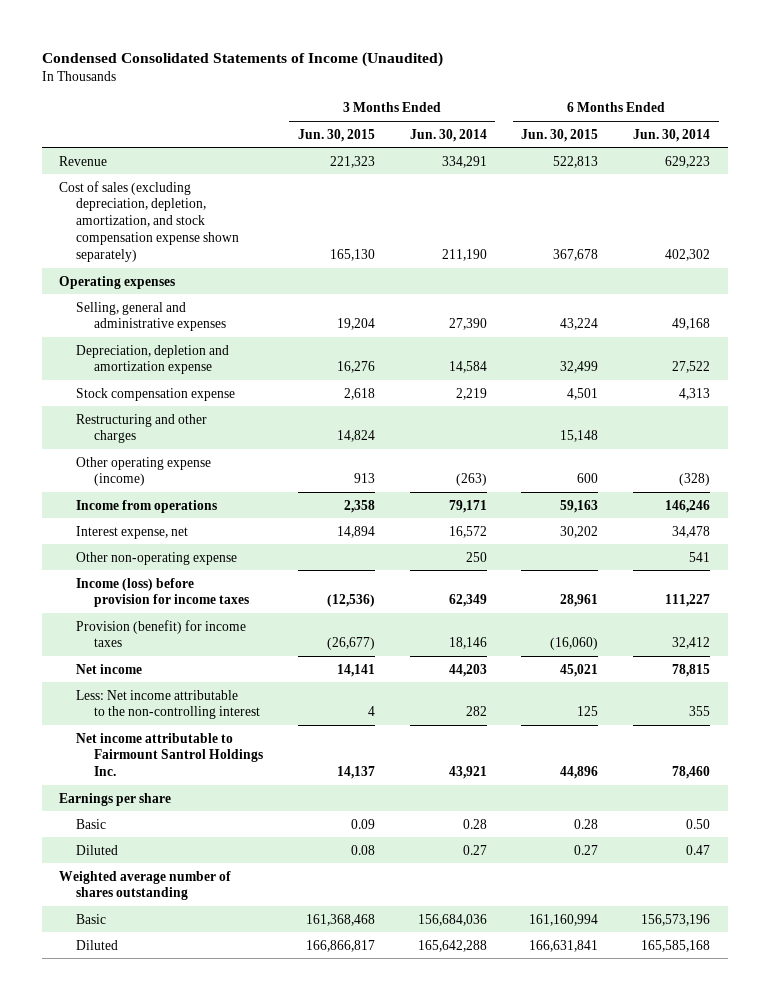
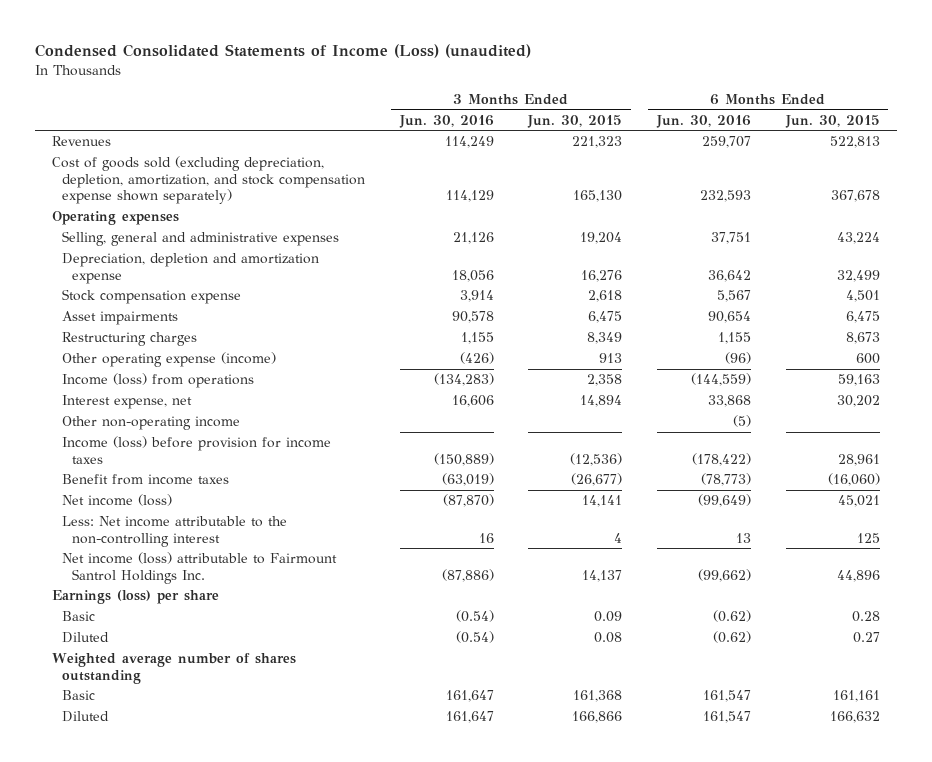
- Condensed Consolidated Statements of Income (Unaudited)
+ Condensed Consolidated Statements of Income (Loss) (unaudited)
- | 3 Months Ended Jun. 30, 2015 | 3 Months Ended Jun. 30, 2014 | 6 Months Ended Jun. 30, 2015 | 6 Months Ended Jun. 30, 2014
+ | 3 Months Ended Jun. 30, 2016 | 3 Months Ended Jun. 30, 2015 | 6 Months Ended Jun. 30, 2016 | 6 Months Ended Jun. 30, 2015
- Revenue | 221,323 | 334,291 | 522,813 | 629,223
- Cost of sales (excluding depreciation, depletion, amortization, and stock compensation expense shown separately) | 165,130 | 211,190 | 367,678 | 402,302
+ Revenues | 114,249 | 221,323 | 259,707 | 522,813
+ Cost of goods sold (excluding depreciation, depletion, amortization, and stock compensation expense shown separately) | 114,129 | 165,130 | 232,593 | 367,678
- Restructuring and other charges | 14,824 | | 15,148 |
+ Asset impairments | 90,578 | 6,475 | 90,654 | 6,475
+ Restructuring charges | 1,155 | 8,349 | 1,155 | 8,673
- Income from operations | 2,358 | 79,171 | 59,163 | 146,246
+ Income (loss) from operations | (134,283) | 2,358 | (144,559) | 59,163
- Other non-operating expense | | 250 | | 541
+ Other non-operating income | | | (5) |
- Provision (benefit) for income taxes | (26,677) | 18,146 | (16,060) | 32,412
- Net income | 14,141 | 44,203 | 45,021 | 78,815
+ Benefit from income taxes | (63,019) | (26,677) | (78,773) | (16,060)
+ Net income (loss) | (87,870) | 14,141 | (99,649) | 45,021
- Net income attributable to Fairmount Santrol Holdings Inc. | 14,137 | 43,921 | 44,896 | 78,460
- Earnings per share
+ Net income (loss) attributable to Fairmount Santrol Holdings Inc. | (87,886) | 14,137 | (99,662) | 44,896
+ Earnings (loss) per share
- Basic | 161,368,468 | 156,684,036 | 161,160,994 | 156,573,196
- Diluted | 166,866,817 | 165,642,288 | 166,631,841 | 165,585,168
+ Basic | 161,647 | 161,368 | 161,547 | 161,161
+ Diluted | 161,647 | 166,866 | 161,547 | 166,632

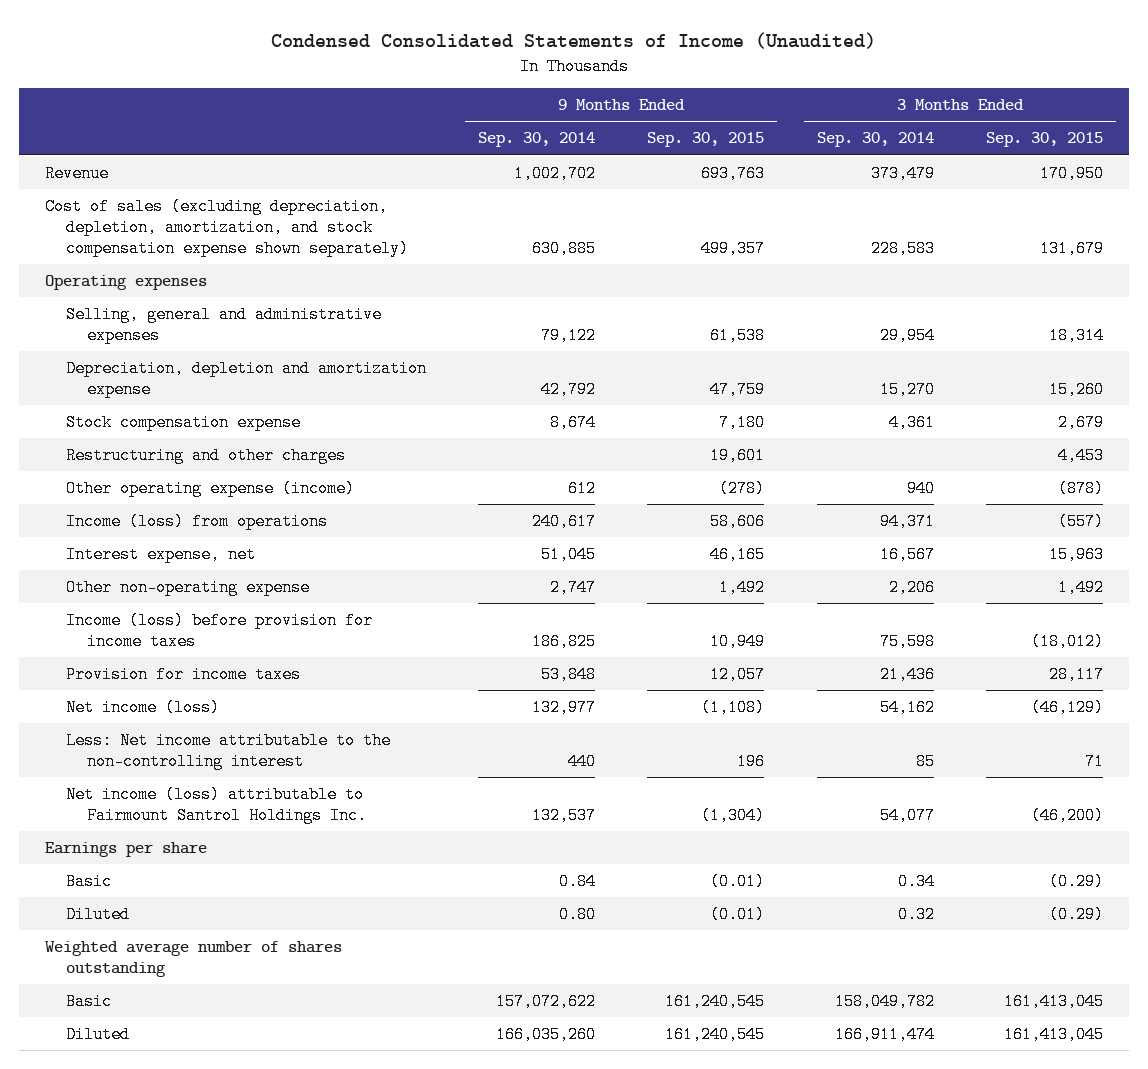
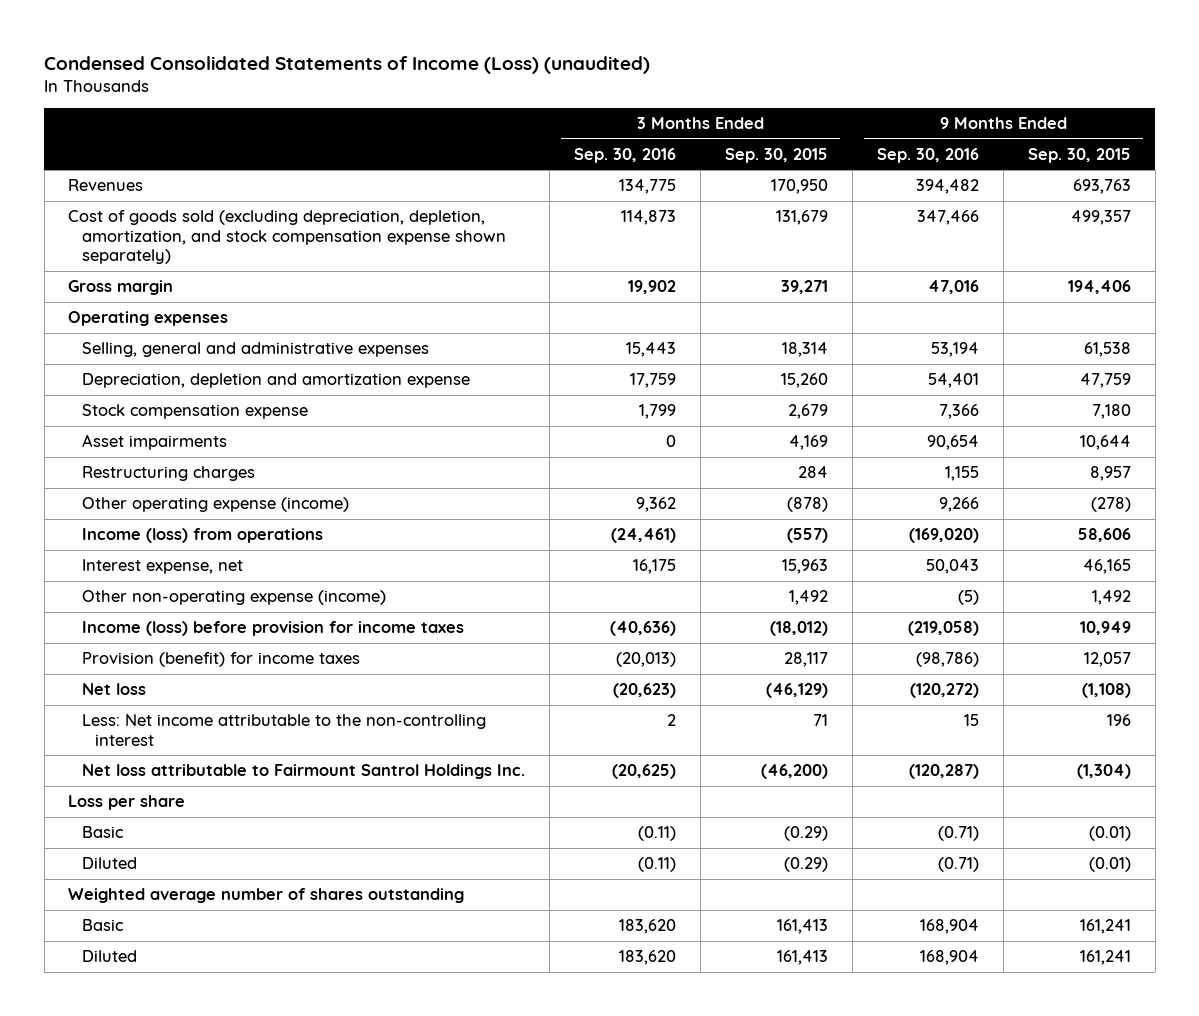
- Condensed Consolidated Statements of Income (Unaudited)
+ Condensed Consolidated Statements of Income (Loss) (unaudited)
- | 9 Months Ended Sep. 30, 2014 | 9 Months Ended Sep. 30, 2015 | 3 Months Ended Sep. 30, 2014 | 3 Months Ended Sep. 30, 2015
+ | 3 Months Ended Sep. 30, 2016 | 3 Months Ended Sep. 30, 2015 | 9 Months Ended Sep. 30, 2016 | 9 Months Ended Sep. 30, 2015
- Revenue | 1,002,702 | 693,763 | 373,479 | 170,950
- Cost of sales (excluding depreciation, depletion, amortization, and stock compensation expense shown separately) | 630,885 | 499,357 | 228,583 | 131,679
+ Revenues | 134,775 | 170,950 | 394,482 | 693,763
+ Cost of goods sold (excluding depreciation, depletion, amortization, and stock compensation expense shown separately) | 114,873 | 131,679 | 347,466 | 499,357
+ Gross margin | 19,902 | 39,271 | 47,016 | 194,406
- Restructuring and other charges | | 19,601 | | 4,453
+ Asset impairments | 0 | 4,169 | 90,654 | 10,644
+ Restructuring charges | | 284 | 1,155 | 8,957
- Other non-operating expense | 2,747 | 1,492 | 2,206 | 1,492
+ Other non-operating expense (income) | | 1,492 | (5) | 1,492
- Provision for income taxes | 53,848 | 12,057 | 21,436 | 28,117
- Net income (loss) | 132,977 | (1,108) | 54,162 | (46,129)
+ Provision (benefit) for income taxes | (20,013) | 28,117 | (98,786) | 12,057
+ Net loss | (20,623) | (46,129) | (120,272) | (1,108)
- Net income (loss) attributable to Fairmount Santrol Holdings Inc. | 132,537 | (1,304) | 54,077 | (46,200)
- Earnings per share
+ Net loss attributable to Fairmount Santrol Holdings Inc. | (20,625) | (46,200) | (120,287) | (1,304)
+ Loss per share
- Basic | 157,072,622 | 161,240,545 | 158,049,782 | 161,413,045
- Diluted | 166,035,260 | 161,240,545 | 166,911,474 | 161,413,045
+ Basic | 183,620 | 161,413 | 168,904 | 161,241
+ Diluted | 183,620 | 161,413 | 168,904 | 161,241

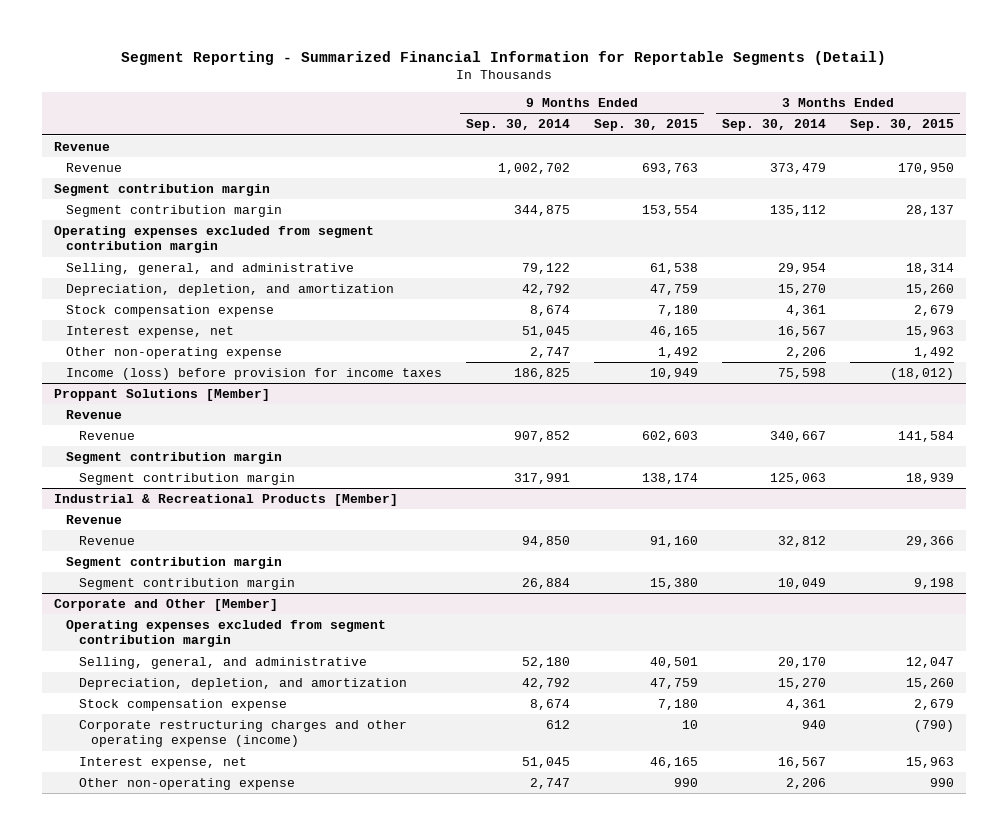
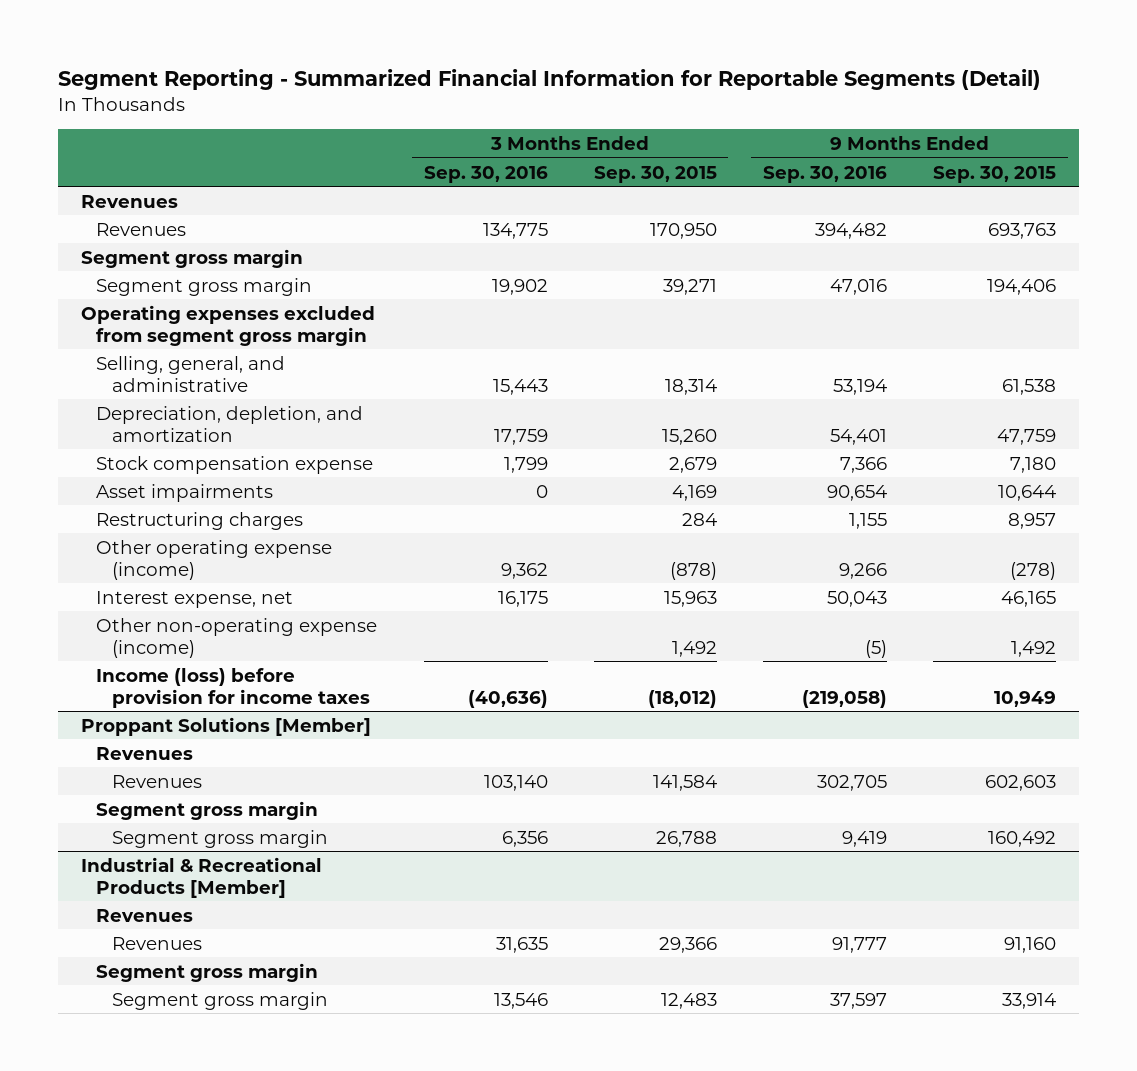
- | 9 Months Ended Sep. 30, 2014 | 9 Months Ended Sep. 30, 2015 | 3 Months Ended Sep. 30, 2014 | 3 Months Ended Sep. 30, 2015
+ | 3 Months Ended Sep. 30, 2016 | 3 Months Ended Sep. 30, 2015 | 9 Months Ended Sep. 30, 2016 | 9 Months Ended Sep. 30, 2015
- Revenue
- Revenue | 1,002,702 | 693,763 | 373,479 | 170,950
- Segment contribution margin
- Segment contribution margin | 344,875 | 153,554 | 135,112 | 28,137
- Operating expenses excluded from segment contribution margin
+ Revenues
+ Revenues | 134,775 | 170,950 | 394,482 | 693,763
+ Segment gross margin
+ Segment gross margin | 19,902 | 39,271 | 47,016 | 194,406
+ Operating expenses excluded from segment gross margin
+ Asset impairments | 0 | 4,169 | 90,654 | 10,644
+ Restructuring charges | | 284 | 1,155 | 8,957
+ Other operating expense (income) | 9,362 | (878) | 9,266 | (278)
- Other non-operating expense | 2,747 | 1,492 | 2,206 | 1,492
+ Other non-operating expense (income) | | 1,492 | (5) | 1,492
@ Proppant Solutions [Member]
- Revenue
- Revenue | 907,852 | 602,603 | 340,667 | 141,584
- Segment contribution margin
- Segment contribution margin | 317,991 | 138,174 | 125,063 | 18,939
+ Revenues
+ Revenues | 103,140 | 141,584 | 302,705 | 602,603
+ Segment gross margin
+ Segment gross margin | 6,356 | 26,788 | 9,419 | 160,492
@ Industrial & Recreational Products [Member]
- Revenue
- Revenue | 94,850 | 91,160 | 32,812 | 29,366
- Segment contribution margin
- Segment contribution margin | 26,884 | 15,380 | 10,049 | 9,198
- Corporate and Other [Member]
- Operating expenses excluded from segment contribution margin
- Selling, general, and administrative | 52,180 | 40,501 | 20,170 | 12,047
- Depreciation, depletion, and amortization | 42,792 | 47,759 | 15,270 | 15,260
- Stock compensation expense | 8,674 | 7,180 | 4,361 | 2,679
- Corporate restructuring charges and other operating expense (income) | 612 | 10 | 940 | (790)
- Interest expense, net | 51,045 | 46,165 | 16,567 | 15,963
- Other non-operating expense | 2,747 | 990 | 2,206 | 990
@ Industrial & Recreational Products [Member]
+ Revenues
+ Revenues | 31,635 | 29,366 | 91,777 | 91,160
+ Segment gross margin
+ Segment gross margin | 13,546 | 12,483 | 37,597 | 33,914

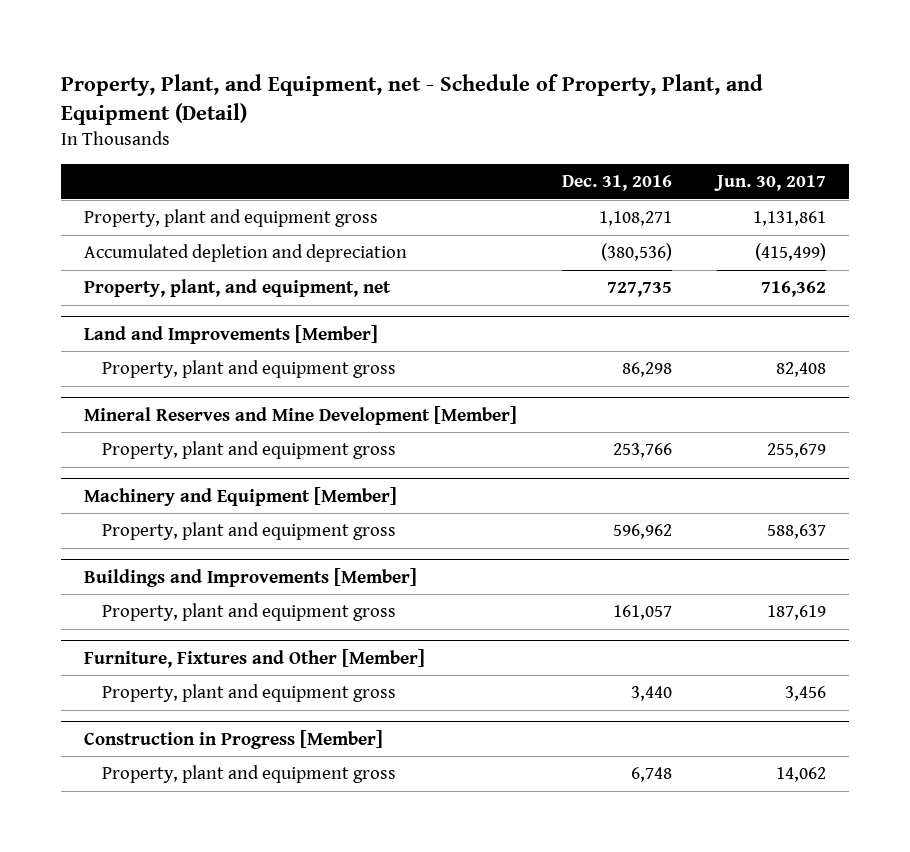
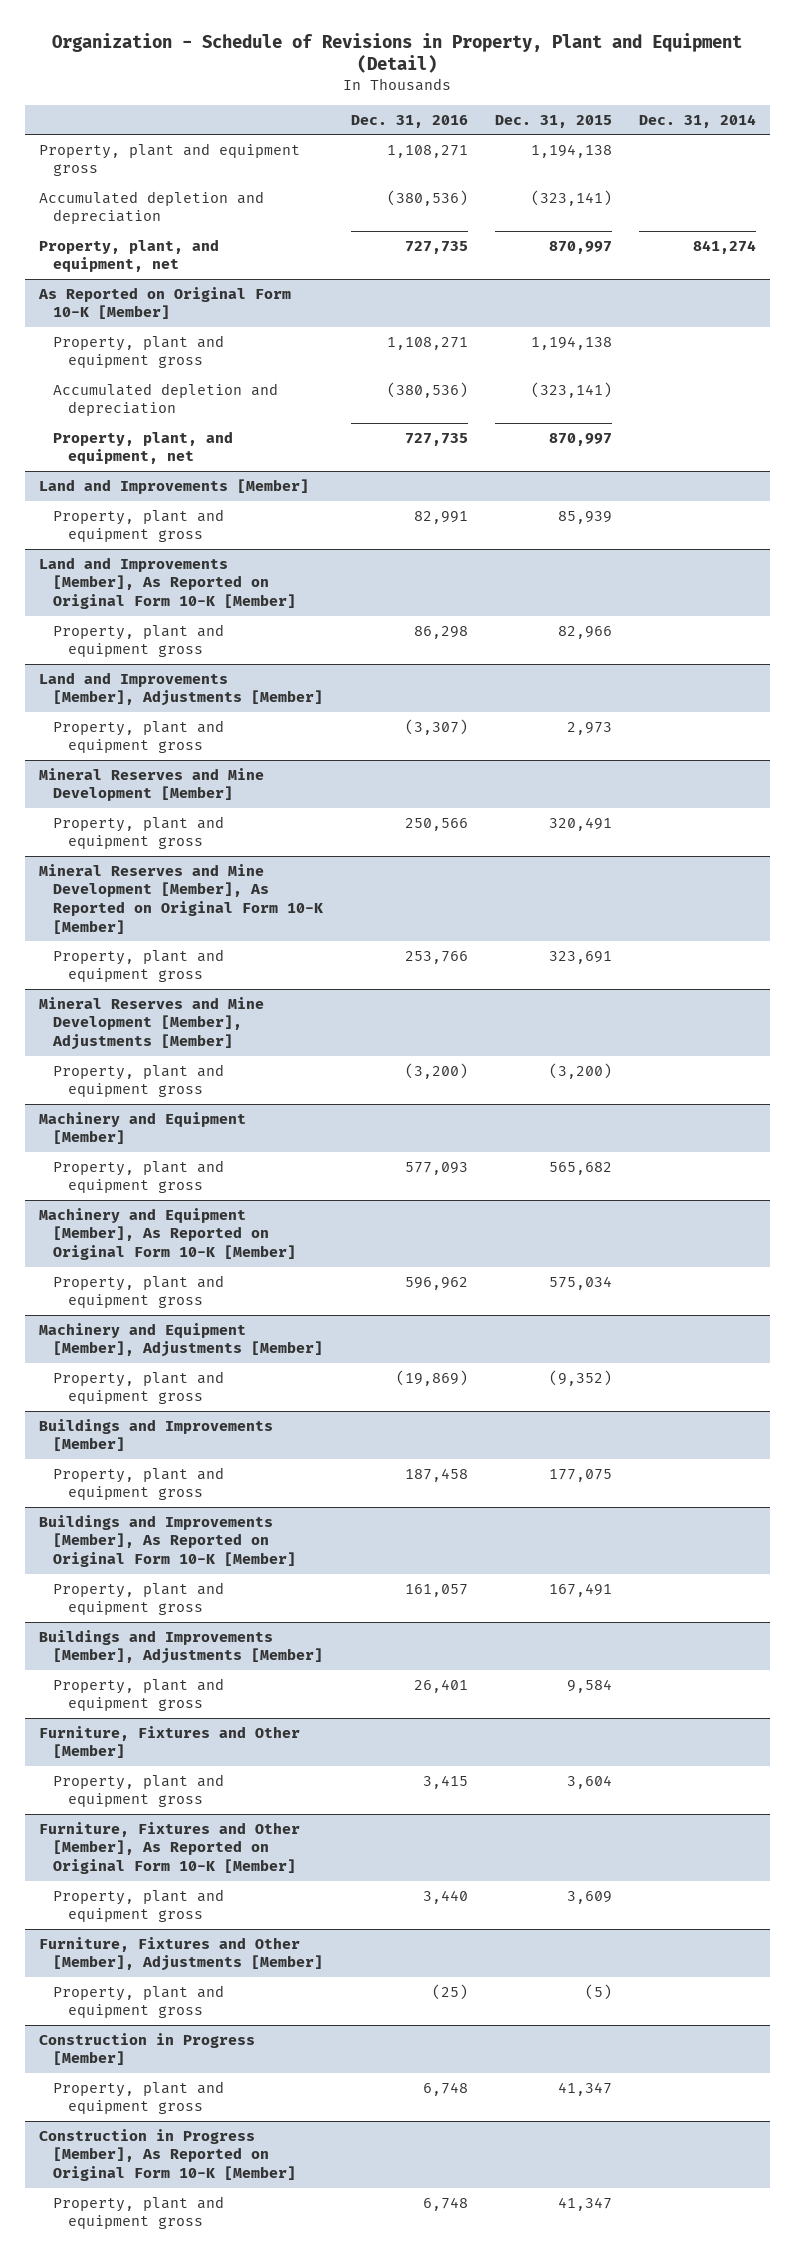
- Property, Plant, and Equipment, net - Schedule of Property, Plant, and Equipment (Detail)
+ Organization - Schedule of Revisions in Property, Plant and Equipment (Detail)
- | Dec. 31, 2016 | Jun. 30, 2017
+ | Dec. 31, 2016 | Dec. 31, 2015 | Dec. 31, 2014
+ As Reported on Original Form 10-K [Member]
+ Property, plant and equipment gross | 1,108,271 | 1,194,138 |
+ Accumulated depletion and depreciation | (380,536) | (323,141) |
+ Property, plant, and equipment, net | 727,735 | 870,997 |
@ Land and Improvements [Member]
+ Property, plant and equipment gross | 82,991 | 85,939 |
+ Land and Improvements [Member], As Reported on Original Form 10-K [Member]
+ Land and Improvements [Member], Adjustments [Member]
+ Property, plant and equipment gross | (3,307) | 2,973 |
@ Mineral Reserves and Mine Development [Member]
+ Property, plant and equipment gross | 250,566 | 320,491 |
+ Mineral Reserves and Mine Development [Member], As Reported on Original Form 10-K [Member]
+ Mineral Reserves and Mine Development [Member], Adjustments [Member]
+ Property, plant and equipment gross | (3,200) | (3,200) |
@ Machinery and Equipment [Member]
+ Property, plant and equipment gross | 577,093 | 565,682 |
+ Machinery and Equipment [Member], As Reported on Original Form 10-K [Member]
+ Machinery and Equipment [Member], Adjustments [Member]
+ Property, plant and equipment gross | (19,869) | (9,352) |
@ Buildings and Improvements [Member]
+ Property, plant and equipment gross | 187,458 | 177,075 |
+ Buildings and Improvements [Member], As Reported on Original Form 10-K [Member]
+ Buildings and Improvements [Member], Adjustments [Member]
+ Property, plant and equipment gross | 26,401 | 9,584 |
@ Furniture, Fixtures and Other [Member]
+ Property, plant and equipment gross | 3,415 | 3,604 |
+ Furniture, Fixtures and Other [Member], As Reported on Original Form 10-K [Member]
+ Furniture, Fixtures and Other [Member], Adjustments [Member]
+ Property, plant and equipment gross | (25) | (5) |
+ Construction in Progress [Member], As Reported on Original Form 10-K [Member]
+ Property, plant and equipment gross | 6,748 | 41,347 |

